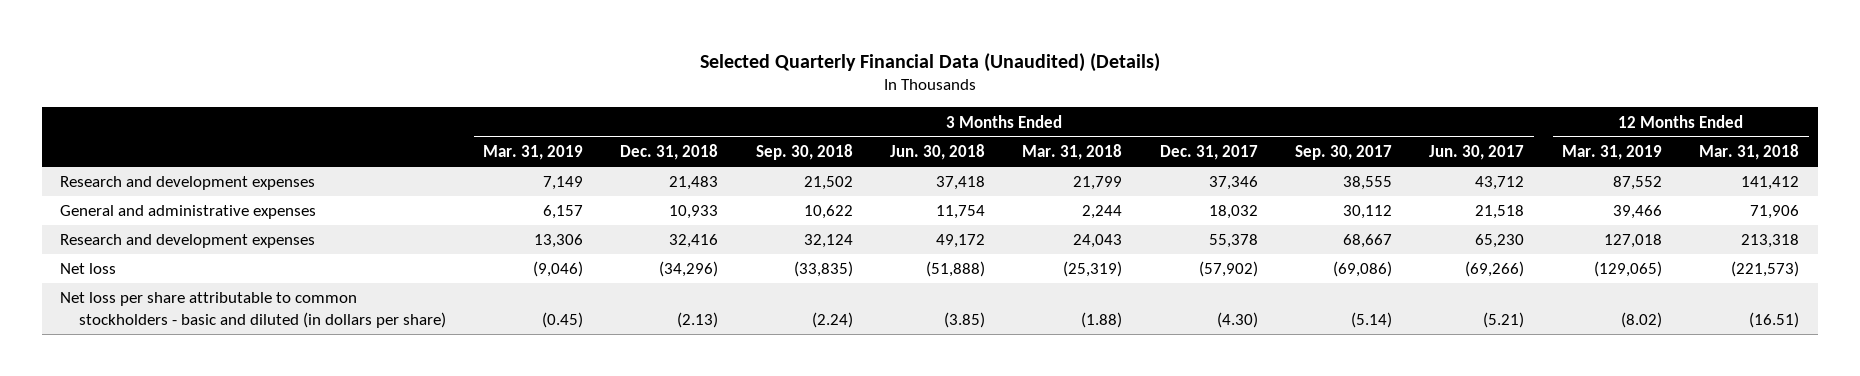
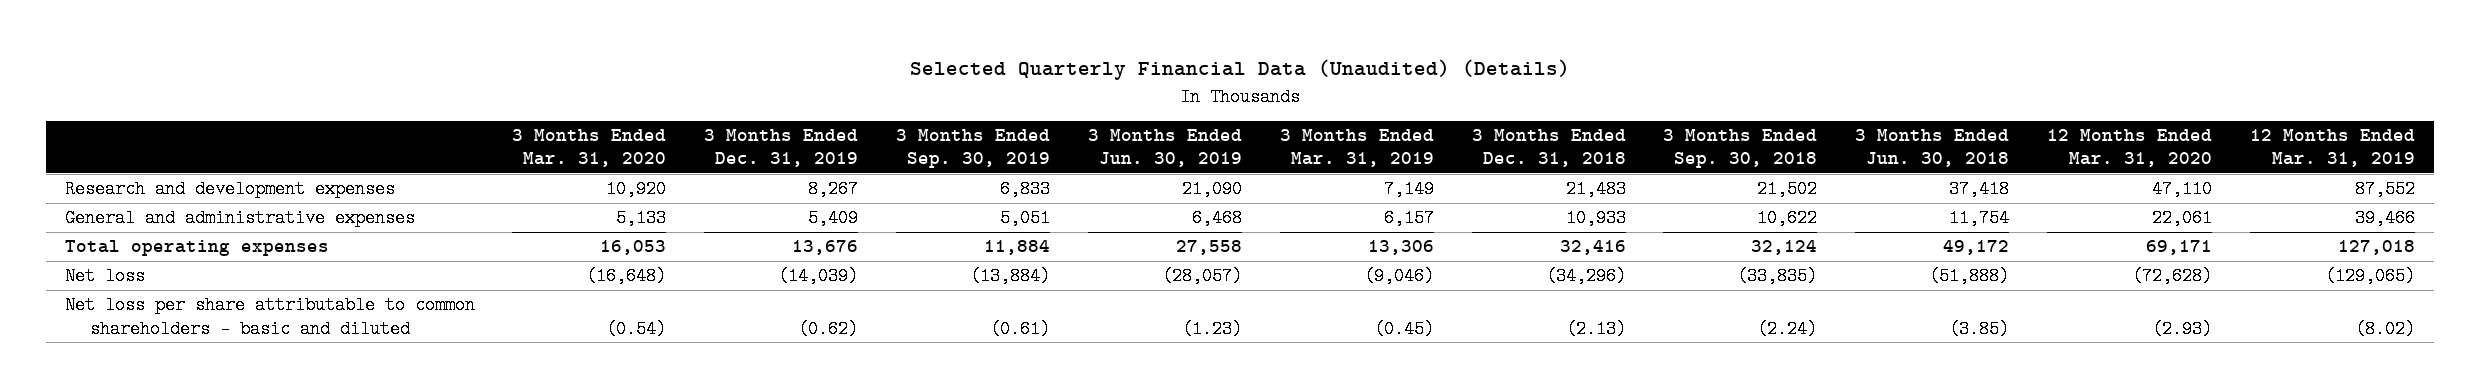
- | 3 Months Ended Mar. 31, 2019 | 3 Months Ended Dec. 31, 2018 | 3 Months Ended Sep. 30, 2018 | 3 Months Ended Jun. 30, 2018 | 3 Months Ended Mar. 31, 2018 | 3 Months Ended Dec. 31, 2017 | 3 Months Ended Sep. 30, 2017 | 3 Months Ended Jun. 30, 2017 | 12 Months Ended Mar. 31, 2019 | 12 Months Ended Mar. 31, 2018
+ | 3 Months Ended Mar. 31, 2020 | 3 Months Ended Dec. 31, 2019 | 3 Months Ended Sep. 30, 2019 | 3 Months Ended Jun. 30, 2019 | 3 Months Ended Mar. 31, 2019 | 3 Months Ended Dec. 31, 2018 | 3 Months Ended Sep. 30, 2018 | 3 Months Ended Jun. 30, 2018 | 12 Months Ended Mar. 31, 2020 | 12 Months Ended Mar. 31, 2019
- Research and development expenses | 13,306 | 32,416 | 32,124 | 49,172 | 24,043 | 55,378 | 68,667 | 65,230 | 127,018 | 213,318
+ Total operating expenses | 16,053 | 13,676 | 11,884 | 27,558 | 13,306 | 32,416 | 32,124 | 49,172 | 69,171 | 127,018
- Net loss per share attributable to common stockholders - basic and diluted (in dollars per share) | (0.45) | (2.13) | (2.24) | (3.85) | (1.88) | (4.30) | (5.14) | (5.21) | (8.02) | (16.51)
+ Net loss per share attributable to common shareholders - basic and diluted | (0.54) | (0.62) | (0.61) | (1.23) | (0.45) | (2.13) | (2.24) | (3.85) | (2.93) | (8.02)

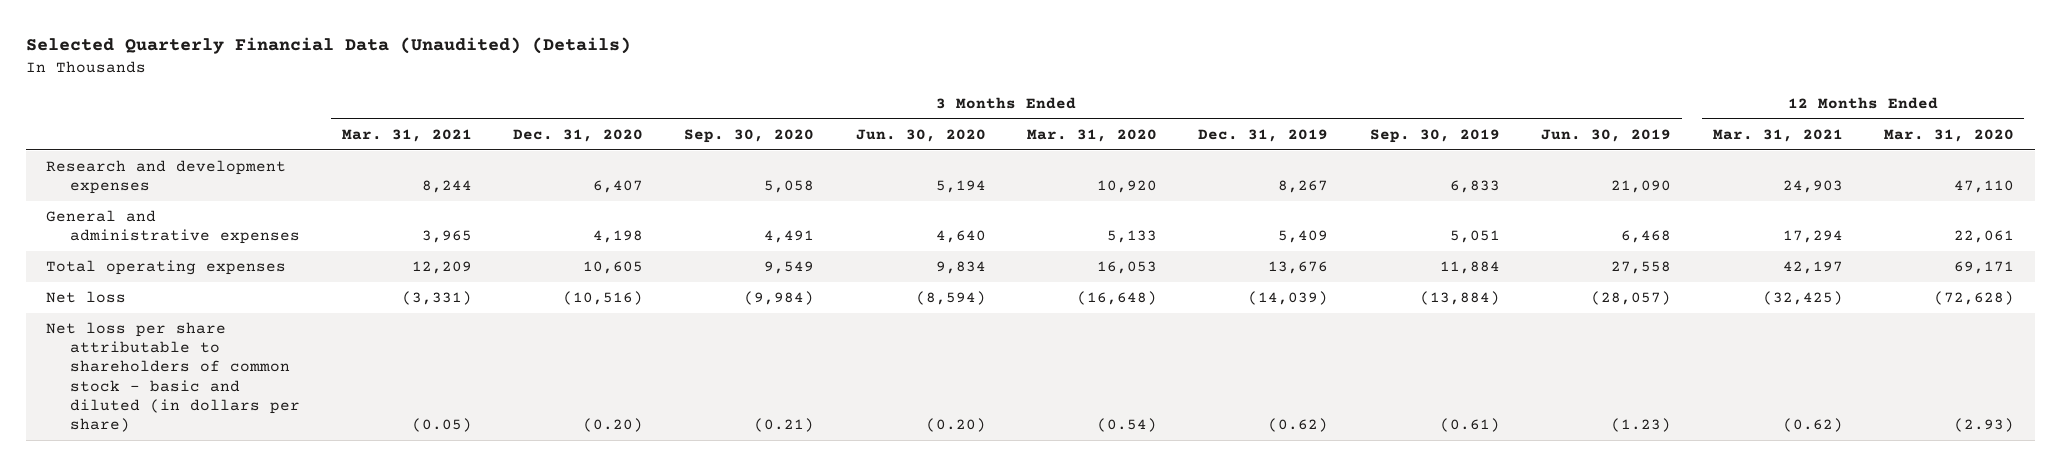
- | 3 Months Ended Mar. 31, 2020 | 3 Months Ended Dec. 31, 2019 | 3 Months Ended Sep. 30, 2019 | 3 Months Ended Jun. 30, 2019 | 3 Months Ended Mar. 31, 2019 | 3 Months Ended Dec. 31, 2018 | 3 Months Ended Sep. 30, 2018 | 3 Months Ended Jun. 30, 2018 | 12 Months Ended Mar. 31, 2020 | 12 Months Ended Mar. 31, 2019
+ | 3 Months Ended Mar. 31, 2021 | 3 Months Ended Dec. 31, 2020 | 3 Months Ended Sep. 30, 2020 | 3 Months Ended Jun. 30, 2020 | 3 Months Ended Mar. 31, 2020 | 3 Months Ended Dec. 31, 2019 | 3 Months Ended Sep. 30, 2019 | 3 Months Ended Jun. 30, 2019 | 12 Months Ended Mar. 31, 2021 | 12 Months Ended Mar. 31, 2020
- Net loss per share attributable to common shareholders - basic and diluted | (0.54) | (0.62) | (0.61) | (1.23) | (0.45) | (2.13) | (2.24) | (3.85) | (2.93) | (8.02)
+ Net loss per share attributable to shareholders of common stock - basic and diluted (in dollars per share) | (0.05) | (0.20) | (0.21) | (0.20) | (0.54) | (0.62) | (0.61) | (1.23) | (0.62) | (2.93)

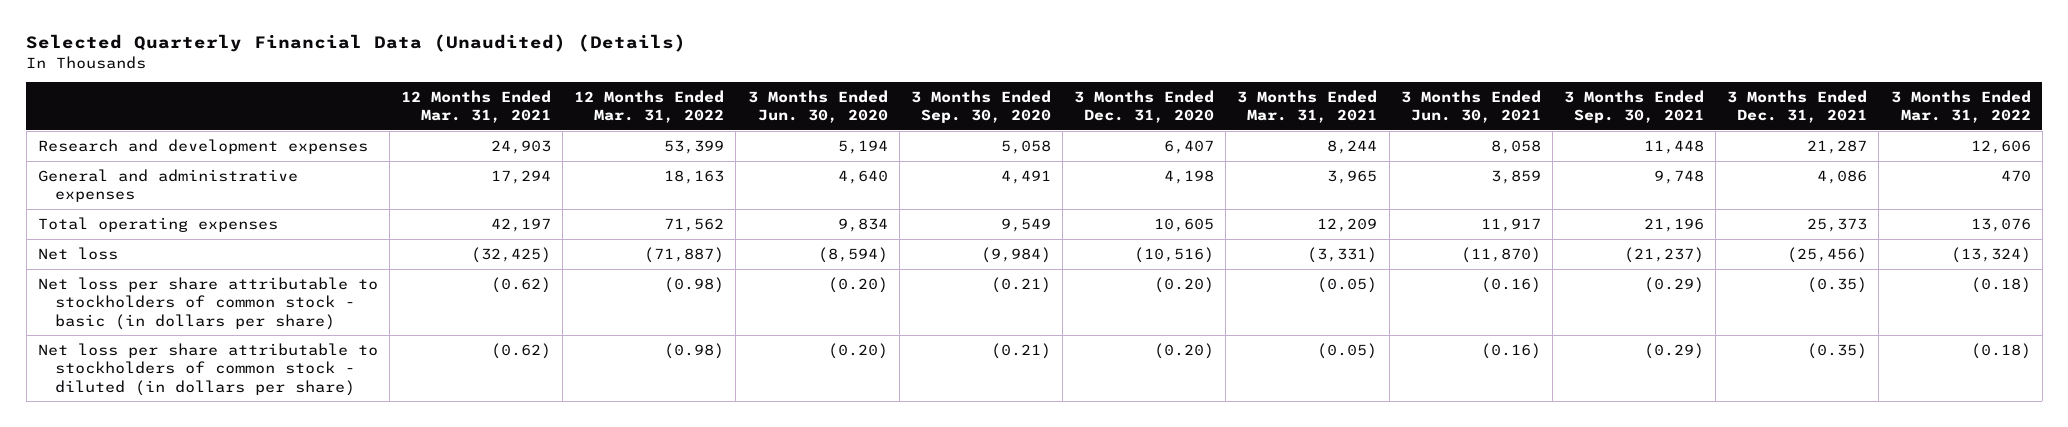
- | 3 Months Ended Mar. 31, 2021 | 3 Months Ended Dec. 31, 2020 | 3 Months Ended Sep. 30, 2020 | 3 Months Ended Jun. 30, 2020 | 3 Months Ended Mar. 31, 2020 | 3 Months Ended Dec. 31, 2019 | 3 Months Ended Sep. 30, 2019 | 3 Months Ended Jun. 30, 2019 | 12 Months Ended Mar. 31, 2021 | 12 Months Ended Mar. 31, 2020
+ | 12 Months Ended Mar. 31, 2021 | 12 Months Ended Mar. 31, 2022 | 3 Months Ended Jun. 30, 2020 | 3 Months Ended Sep. 30, 2020 | 3 Months Ended Dec. 31, 2020 | 3 Months Ended Mar. 31, 2021 | 3 Months Ended Jun. 30, 2021 | 3 Months Ended Sep. 30, 2021 | 3 Months Ended Dec. 31, 2021 | 3 Months Ended Mar. 31, 2022
- Net loss per share attributable to shareholders of common stock - basic and diluted (in dollars per share) | (0.05) | (0.20) | (0.21) | (0.20) | (0.54) | (0.62) | (0.61) | (1.23) | (0.62) | (2.93)
+ Net loss per share attributable to stockholders of common stock - basic (in dollars per share) | (0.62) | (0.98) | (0.20) | (0.21) | (0.20) | (0.05) | (0.16) | (0.29) | (0.35) | (0.18)
+ Net loss per share attributable to stockholders of common stock - diluted (in dollars per share) | (0.62) | (0.98) | (0.20) | (0.21) | (0.20) | (0.05) | (0.16) | (0.29) | (0.35) | (0.18)

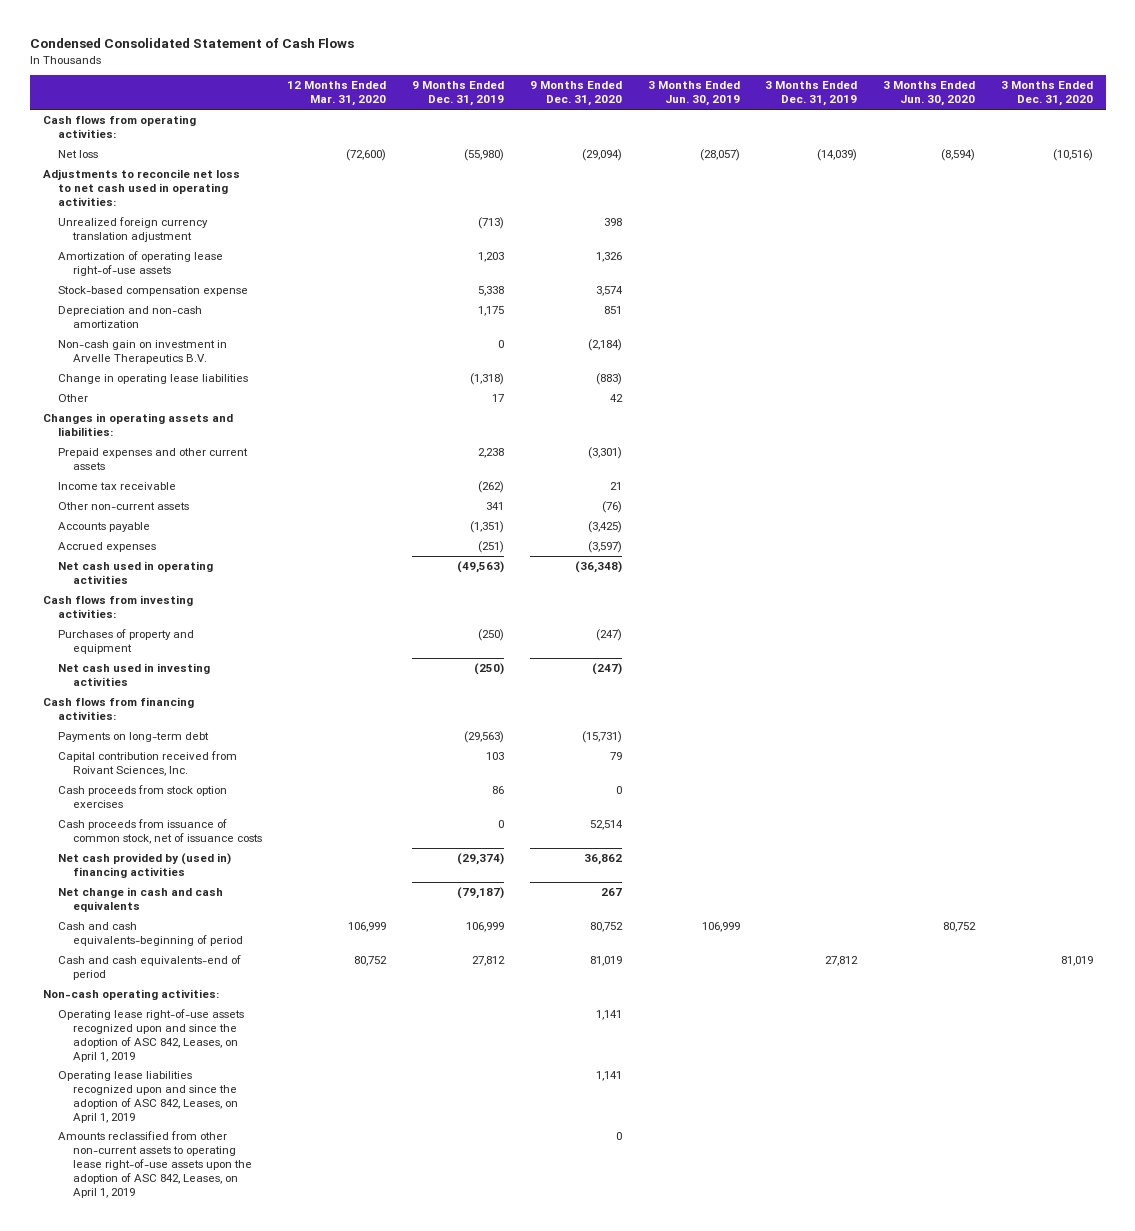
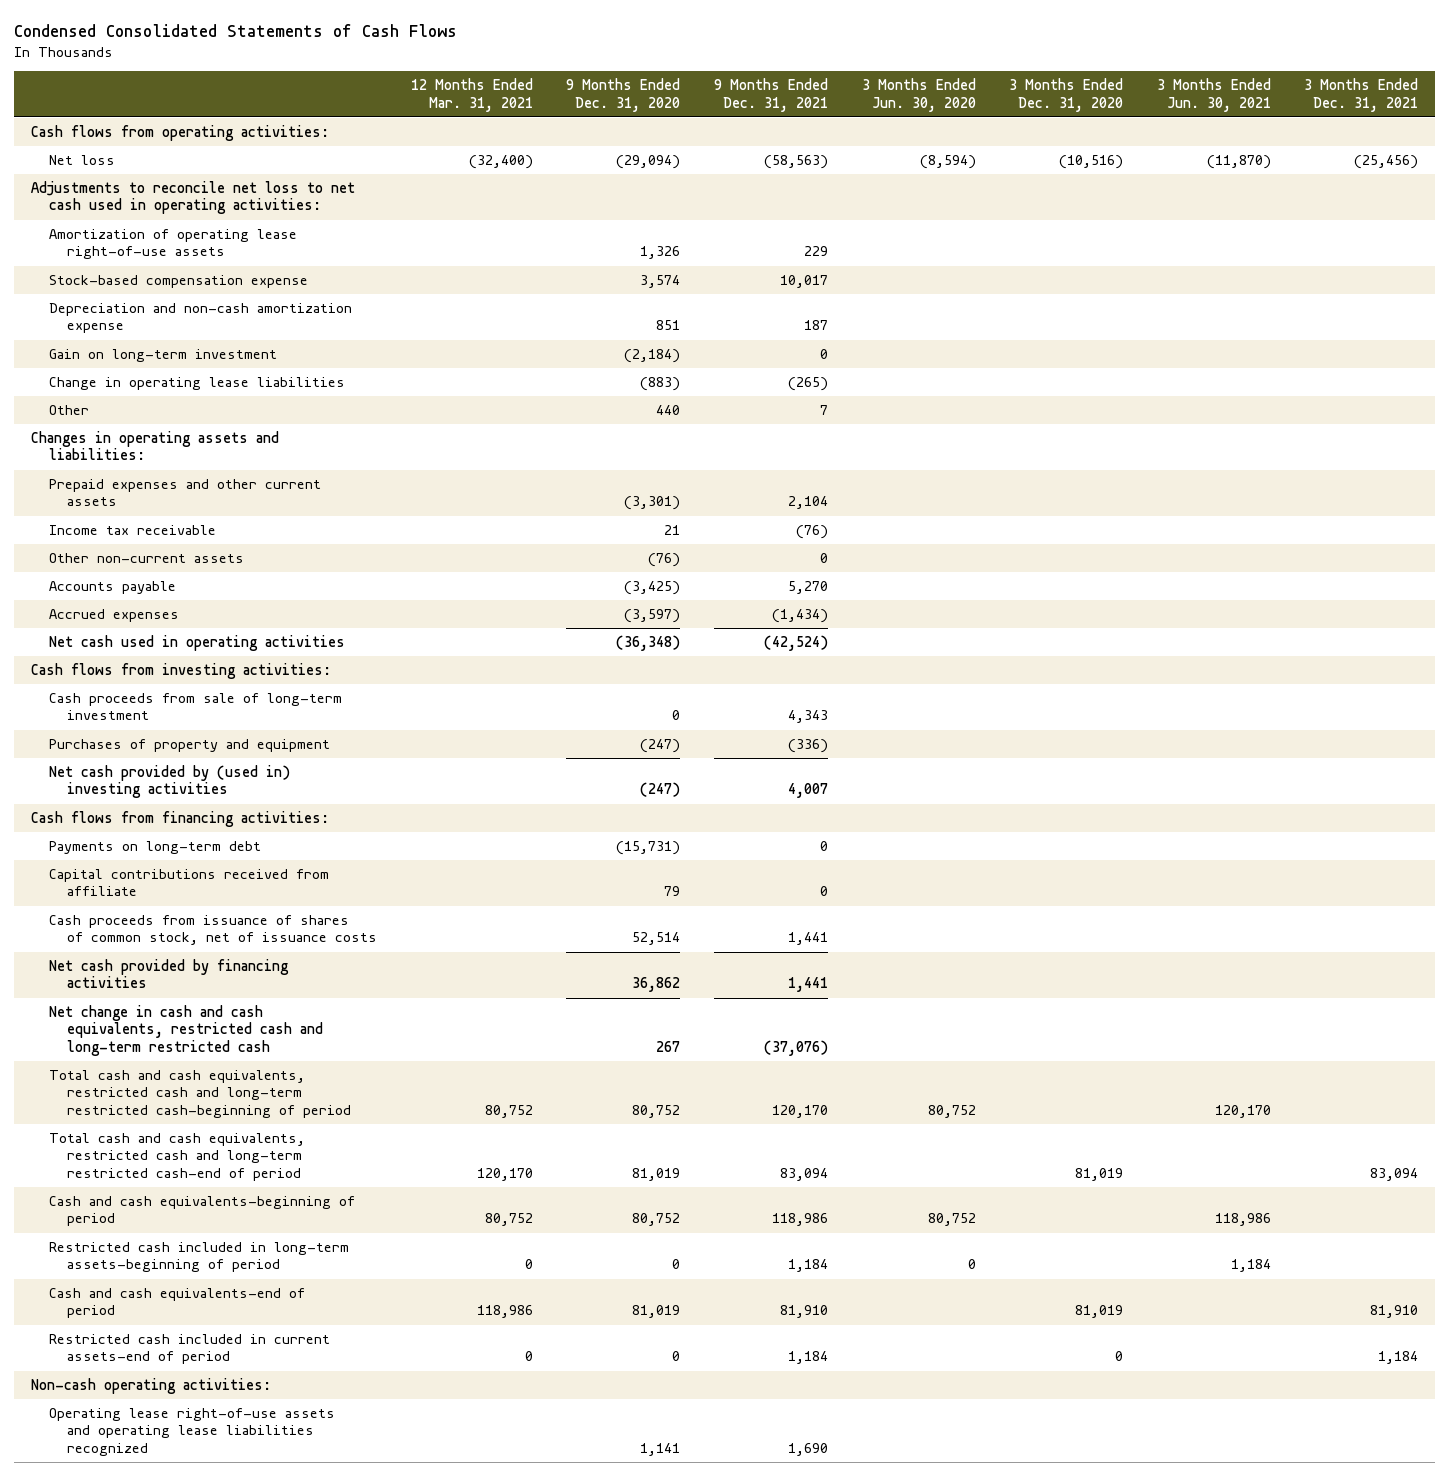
- Condensed Consolidated Statement of Cash Flows
+ Condensed Consolidated Statements of Cash Flows
- | 12 Months Ended Mar. 31, 2020 | 9 Months Ended Dec. 31, 2019 | 9 Months Ended Dec. 31, 2020 | 3 Months Ended Jun. 30, 2019 | 3 Months Ended Dec. 31, 2019 | 3 Months Ended Jun. 30, 2020 | 3 Months Ended Dec. 31, 2020
+ | 12 Months Ended Mar. 31, 2021 | 9 Months Ended Dec. 31, 2020 | 9 Months Ended Dec. 31, 2021 | 3 Months Ended Jun. 30, 2020 | 3 Months Ended Dec. 31, 2020 | 3 Months Ended Jun. 30, 2021 | 3 Months Ended Dec. 31, 2021
- Unrealized foreign currency translation adjustment | | (713) | 398 | | | |
- Depreciation and non-cash amortization | | 1,175 | 851 | | | |
- Non-cash gain on investment in Arvelle Therapeutics B.V. | | 0 | (2,184) | | | |
+ Depreciation and non-cash amortization expense | | 851 | 187 | | | |
+ Gain on long-term investment | | (2,184) | 0 | | | |
- Other | | 17 | 42 | | | |
+ Other | | 440 | 7 | | | |
+ Cash proceeds from sale of long-term investment | | 0 | 4,343 | | | |
- Net cash used in investing activities | | (250) | (247) | | | |
+ Net cash provided by (used in) investing activities | | (247) | 4,007 | | | |
- Capital contribution received from Roivant Sciences, Inc. | | 103 | 79 | | | |
- Cash proceeds from stock option exercises | | 86 | 0 | | | |
- Cash proceeds from issuance of common stock, net of issuance costs | | 0 | 52,514 | | | |
- Net cash provided by (used in) financing activities | | (29,374) | 36,862 | | | |
- Net change in cash and cash equivalents | | (79,187) | 267 | | | |
+ Capital contributions received from affiliate | | 79 | 0 | | | |
+ Cash proceeds from issuance of shares of common stock, net of issuance costs | | 52,514 | 1,441 | | | |
+ Net cash provided by financing activities | | 36,862 | 1,441 | | | |
+ Net change in cash and cash equivalents, restricted cash and long-term restricted cash | | 267 | (37,076) | | | |
+ Total cash and cash equivalents, restricted cash and long-term restricted cash-beginning of period | 80,752 | 80,752 | 120,170 | 80,752 | | 120,170 |
+ Total cash and cash equivalents, restricted cash and long-term restricted cash-end of period | 120,170 | 81,019 | 83,094 | | 81,019 | | 83,094
+ Restricted cash included in long-term assets-beginning of period | 0 | 0 | 1,184 | 0 | | 1,184 |
+ Restricted cash included in current assets-end of period | 0 | 0 | 1,184 | | 0 | | 1,184
- Operating lease right-of-use assets recognized upon and since the adoption of ASC 842, Leases, on April 1, 2019 | | | 1,141 | | | |
- Operating lease liabilities recognized upon and since the adoption of ASC 842, Leases, on April 1, 2019 | | | 1,141 | | | |
- Amounts reclassified from other non-current assets to operating lease right-of-use assets upon the adoption of ASC 842, Leases, on April 1, 2019 | | | 0 | | | |
+ Operating lease right-of-use assets and operating lease liabilities recognized | | 1,141 | 1,690 | | | |

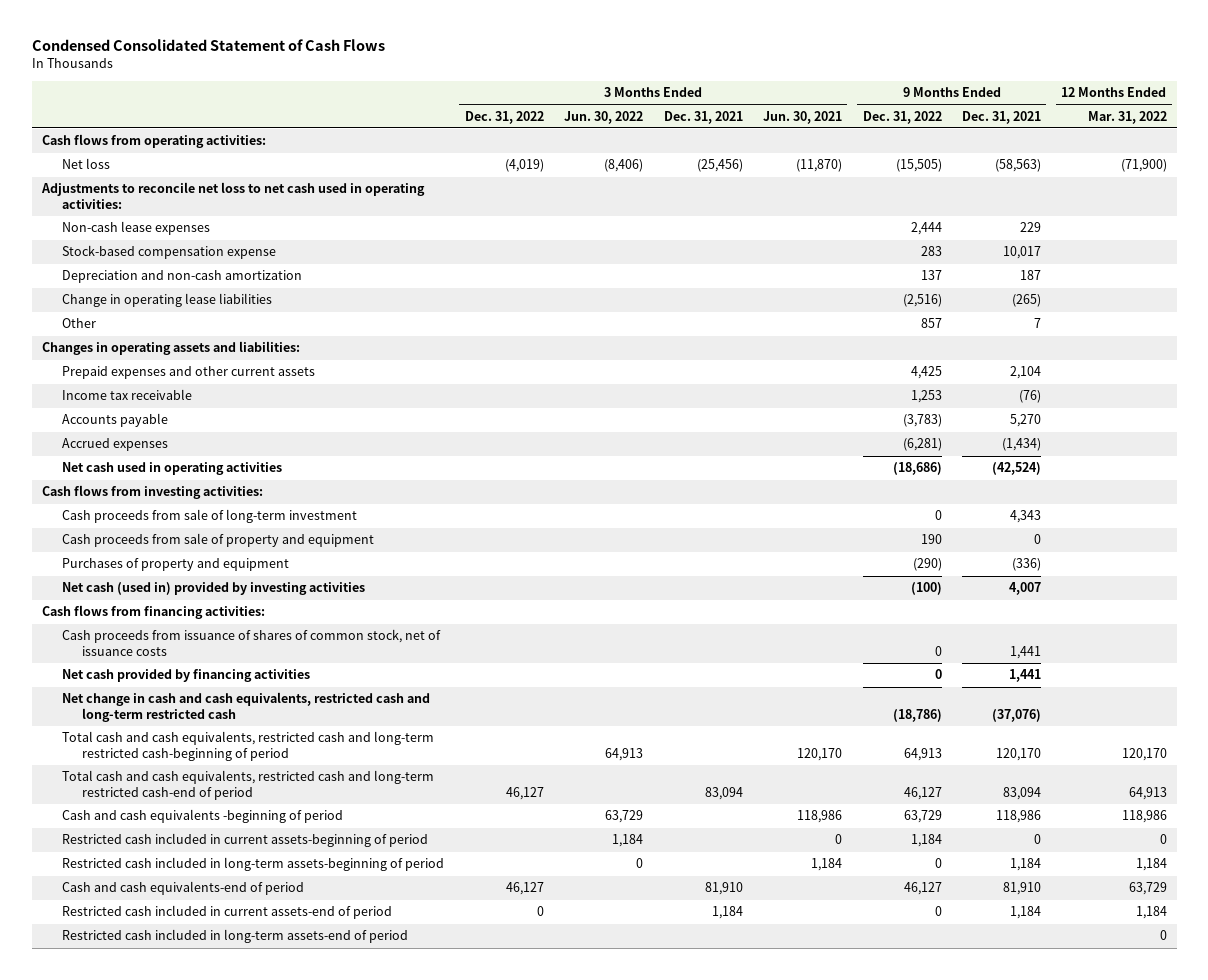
- Condensed Consolidated Statements of Cash Flows
+ Condensed Consolidated Statement of Cash Flows
- | 12 Months Ended Mar. 31, 2021 | 9 Months Ended Dec. 31, 2020 | 9 Months Ended Dec. 31, 2021 | 3 Months Ended Jun. 30, 2020 | 3 Months Ended Dec. 31, 2020 | 3 Months Ended Jun. 30, 2021 | 3 Months Ended Dec. 31, 2021
+ | 3 Months Ended Dec. 31, 2022 | 3 Months Ended Jun. 30, 2022 | 3 Months Ended Dec. 31, 2021 | 3 Months Ended Jun. 30, 2021 | 9 Months Ended Dec. 31, 2022 | 9 Months Ended Dec. 31, 2021 | 12 Months Ended Mar. 31, 2022
- Amortization of operating lease right-of-use assets | | 1,326 | 229 | | | |
+ Non-cash lease expenses | | | | | 2,444 | 229 |
- Depreciation and non-cash amortization expense | | 851 | 187 | | | |
- Gain on long-term investment | | (2,184) | 0 | | | |
+ Depreciation and non-cash amortization | | | | | 137 | 187 |
- Other non-current assets | | (76) | 0 | | | |
+ Cash proceeds from sale of property and equipment | | | | | 190 | 0 |
- Net cash provided by (used in) investing activities | | (247) | 4,007 | | | |
+ Net cash (used in) provided by investing activities | | | | | (100) | 4,007 |
- Payments on long-term debt | | (15,731) | 0 | | | |
- Capital contributions received from affiliate | | 79 | 0 | | | |
- Cash and cash equivalents-beginning of period | 80,752 | 80,752 | 118,986 | 80,752 | | 118,986 |
+ Cash and cash equivalents -beginning of period | | 63,729 | | 118,986 | 63,729 | 118,986 | 118,986
+ Restricted cash included in current assets-beginning of period | | 1,184 | | 0 | 1,184 | 0 | 0
- Non-cash operating activities:
- Operating lease right-of-use assets and operating lease liabilities recognized | | 1,141 | 1,690 | | | |
+ Restricted cash included in long-term assets-end of period | | | | | | | 0

